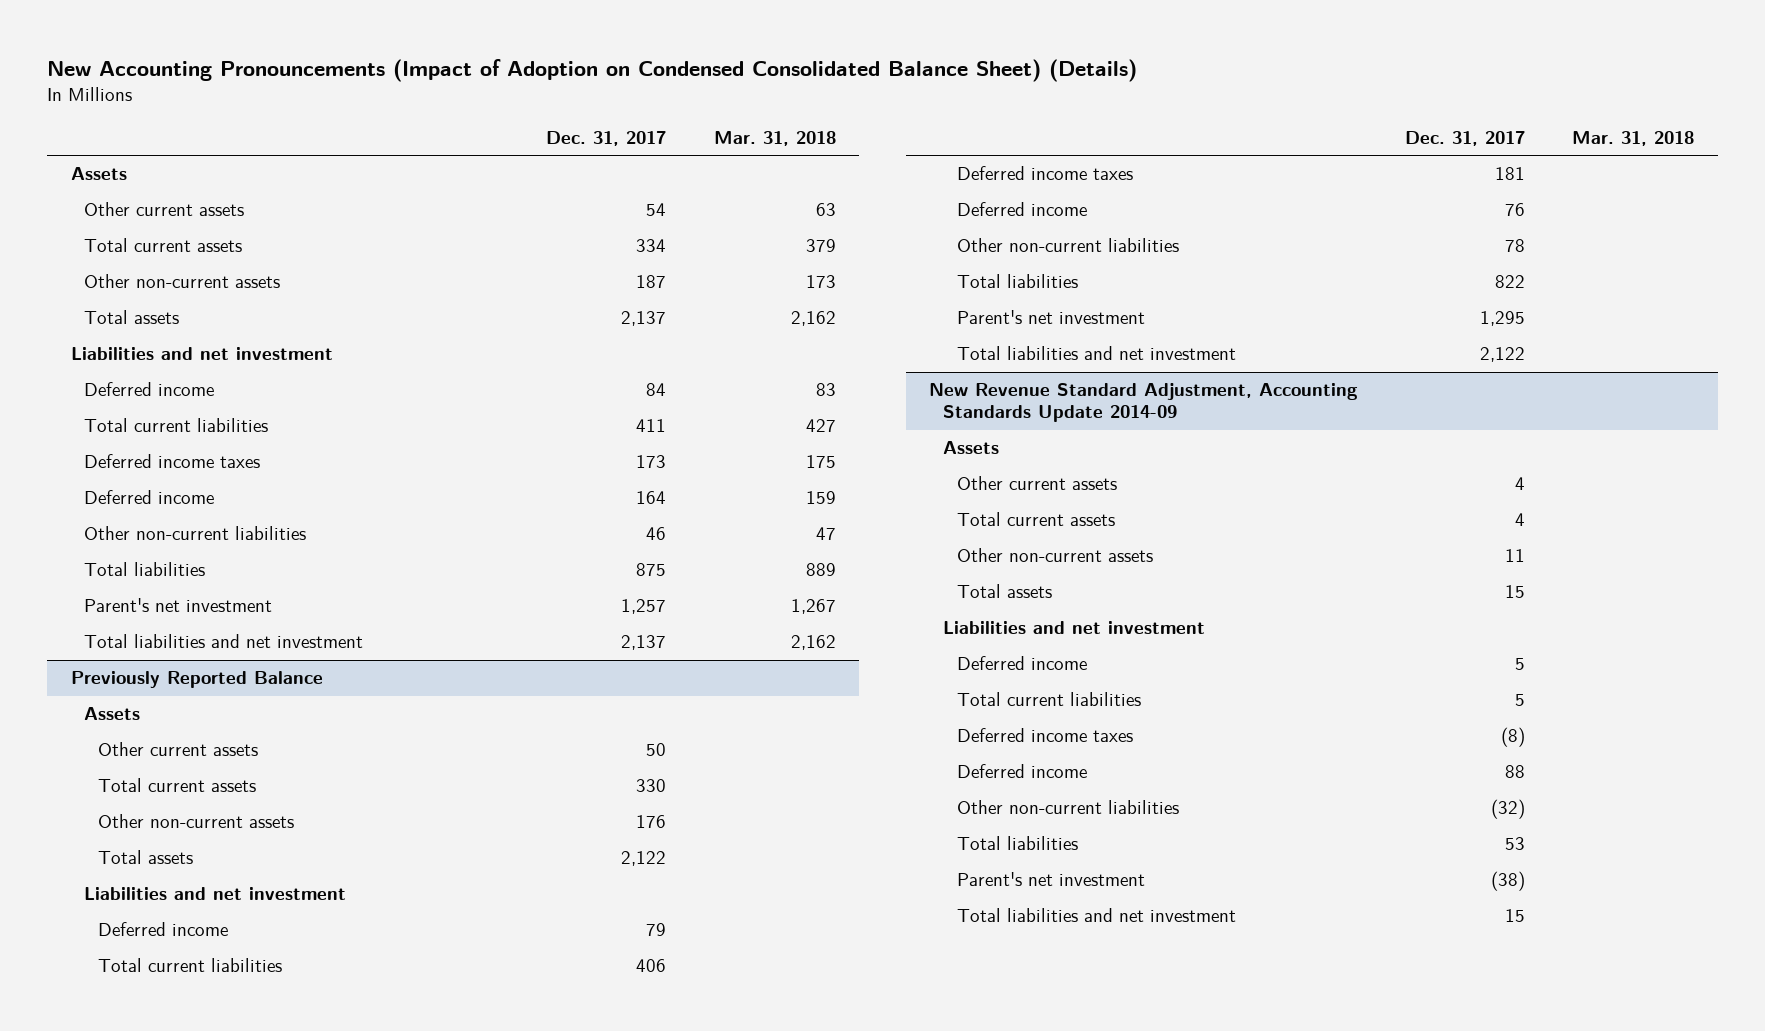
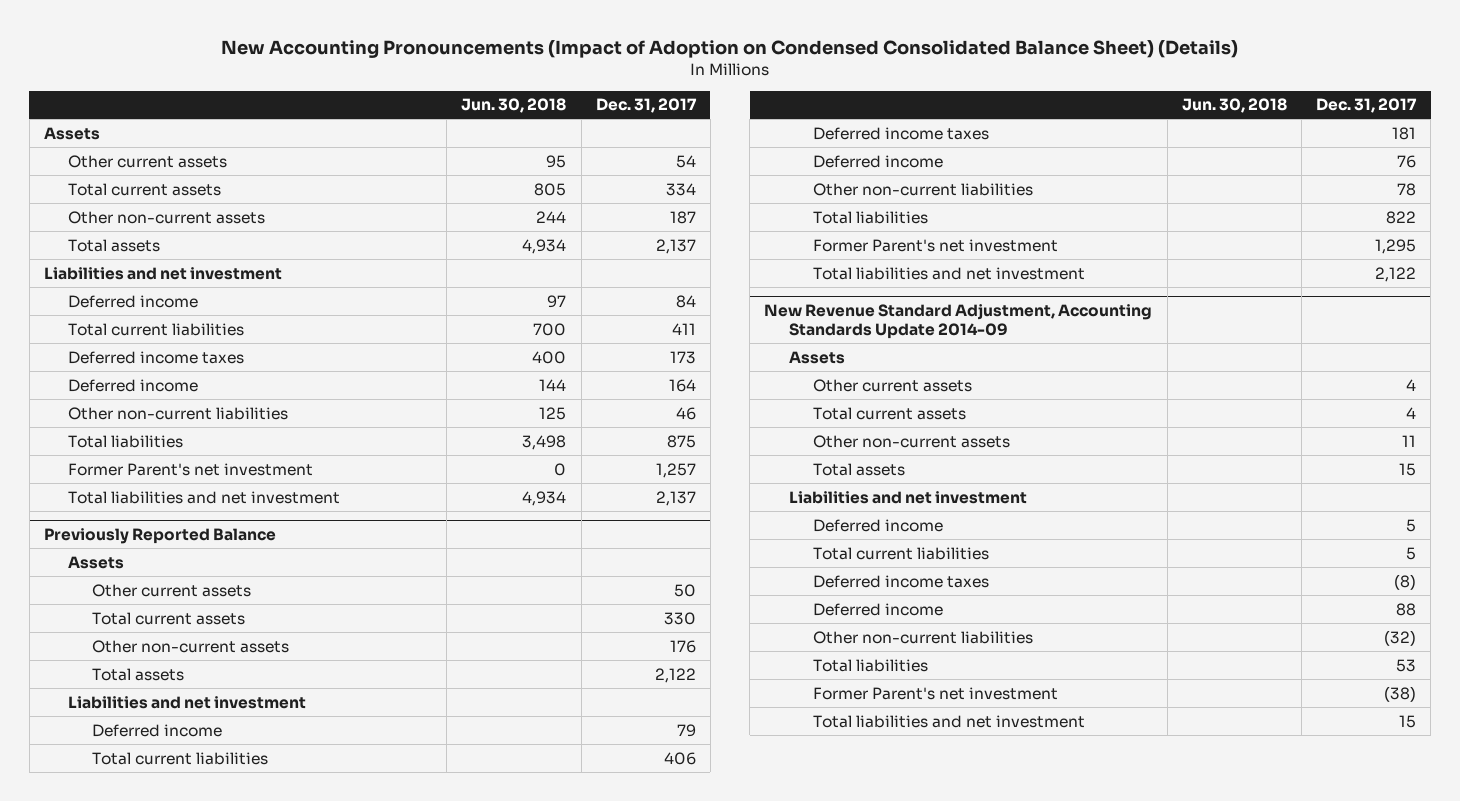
- | Dec. 31, 2017 | Mar. 31, 2018
+ | Jun. 30, 2018 | Dec. 31, 2017
- Parent's net investment | 1,257 | 1,267
+ Former Parent's net investment | 0 | 1,257
@ Previously Reported Balance
- Parent's net investment | 1,295 |
+ Former Parent's net investment | | 1,295
@ New Revenue Standard Adjustment, Accounting Standards Update 2014-09
- Parent's net investment | (38) |
+ Former Parent's net investment | | (38)

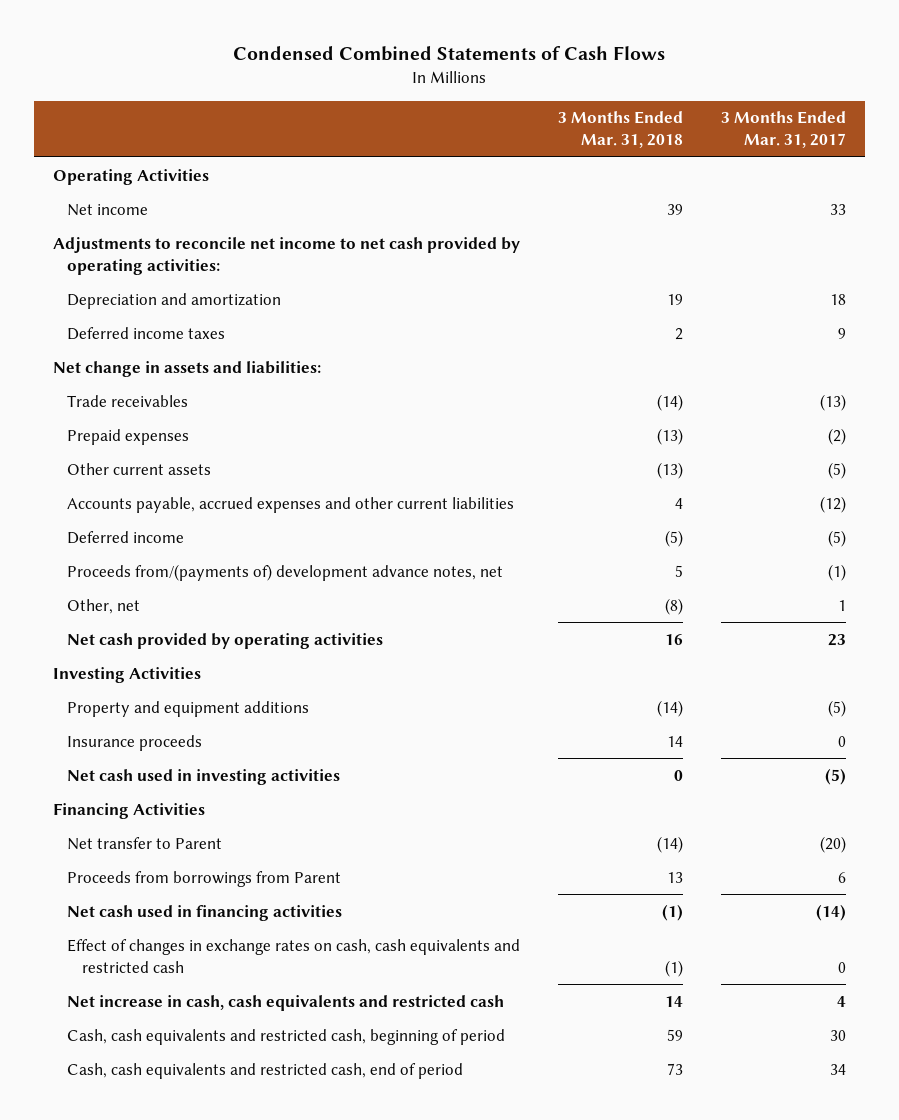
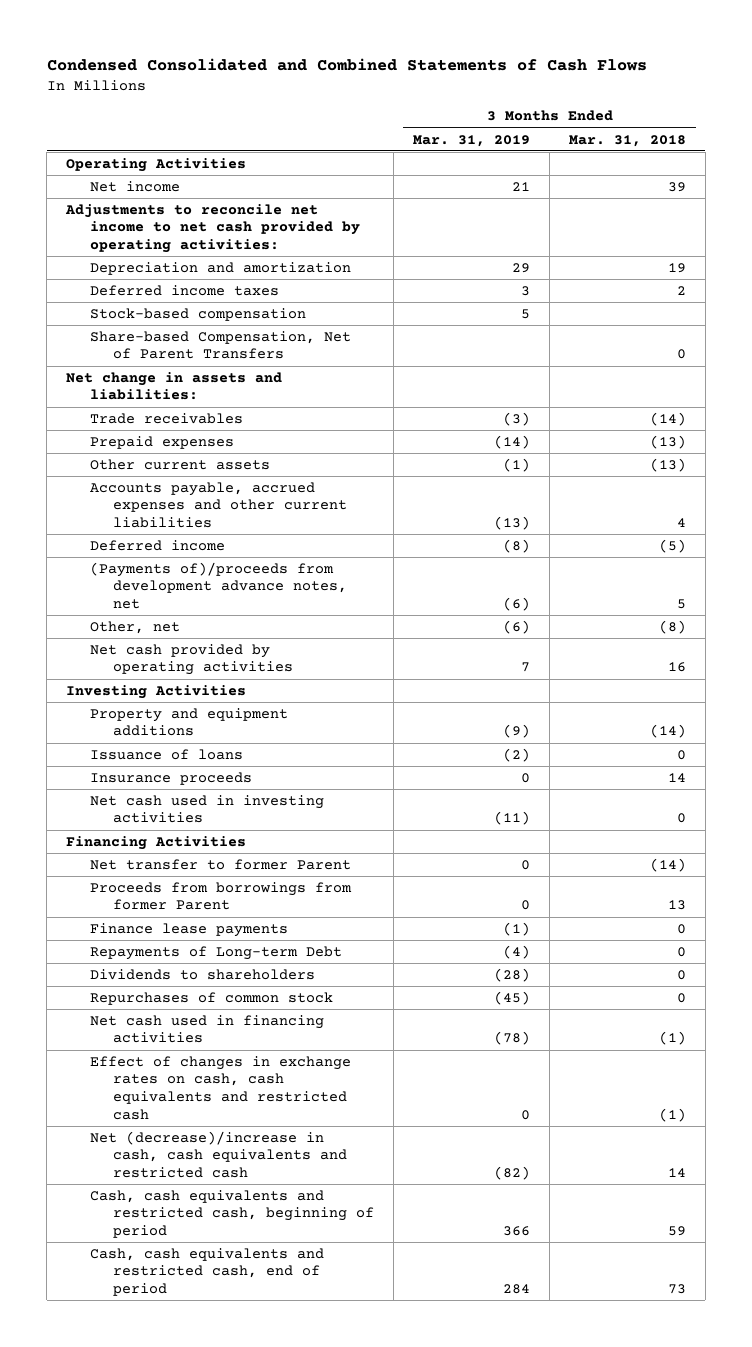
- Condensed Combined Statements of Cash Flows
+ Condensed Consolidated and Combined Statements of Cash Flows
- | 3 Months Ended Mar. 31, 2018 | 3 Months Ended Mar. 31, 2017
+ | 3 Months Ended Mar. 31, 2019 | 3 Months Ended Mar. 31, 2018
+ Stock-based compensation | 5 |
+ Share-based Compensation, Net of Parent Transfers | | 0
- Proceeds from/(payments of) development advance notes, net | 5 | (1)
+ (Payments of)/proceeds from development advance notes, net | (6) | 5
+ Issuance of loans | (2) | 0
- Net transfer to Parent | (14) | (20)
- Proceeds from borrowings from Parent | 13 | 6
+ Net transfer to former Parent | 0 | (14)
+ Proceeds from borrowings from former Parent | 0 | 13
+ Finance lease payments | (1) | 0
+ Repayments of Long-term Debt | (4) | 0
+ Dividends to shareholders | (28) | 0
+ Repurchases of common stock | (45) | 0
- Net increase in cash, cash equivalents and restricted cash | 14 | 4
+ Net (decrease)/increase in cash, cash equivalents and restricted cash | (82) | 14

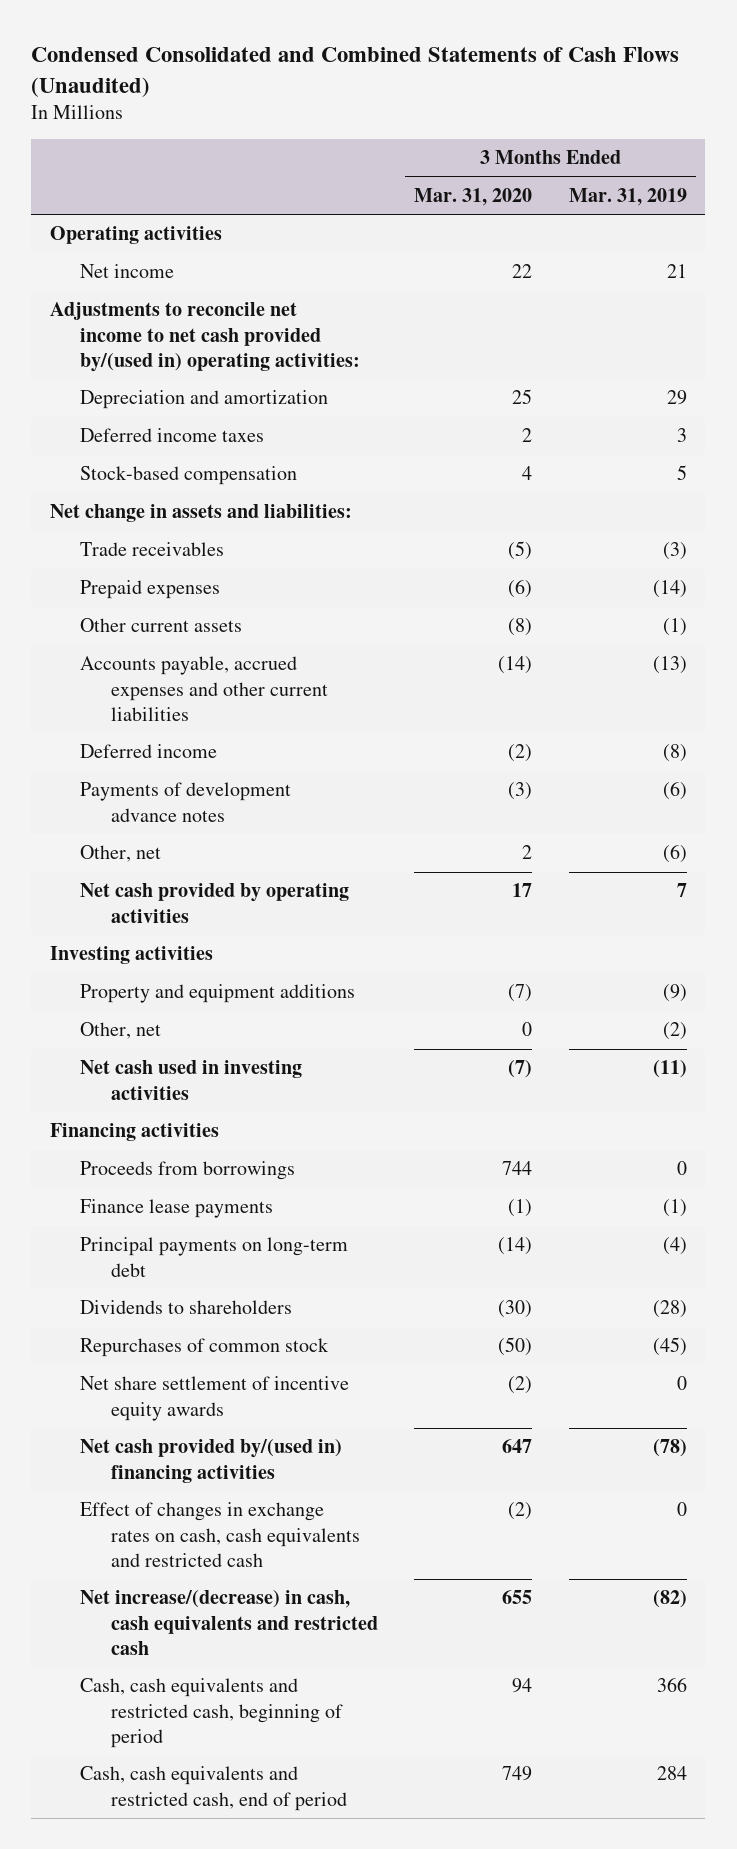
- Condensed Consolidated and Combined Statements of Cash Flows
+ Condensed Consolidated and Combined Statements of Cash Flows (Unaudited)
- | 3 Months Ended Mar. 31, 2019 | 3 Months Ended Mar. 31, 2018
+ | 3 Months Ended Mar. 31, 2020 | 3 Months Ended Mar. 31, 2019
- Operating Activities
+ Operating activities
- Adjustments to reconcile net income to net cash provided by operating activities:
+ Adjustments to reconcile net income to net cash provided by/(used in) operating activities:
- Share-based Compensation, Net of Parent Transfers | | 0
- (Payments of)/proceeds from development advance notes, net | (6) | 5
+ Payments of development advance notes | (3) | (6)
- Investing Activities
+ Investing activities
- Issuance of loans | (2) | 0
- Insurance proceeds | 0 | 14
+ Other, net | 0 | (2)
- Financing Activities
- Net transfer to former Parent | 0 | (14)
- Proceeds from borrowings from former Parent | 0 | 13
+ Financing activities
+ Proceeds from borrowings | 744 | 0
- Repayments of Long-term Debt | (4) | 0
+ Principal payments on long-term debt | (14) | (4)
- Net cash used in financing activities | (78) | (1)
+ Net share settlement of incentive equity awards | (2) | 0
+ Net cash provided by/(used in) financing activities | 647 | (78)
- Net (decrease)/increase in cash, cash equivalents and restricted cash | (82) | 14
+ Net increase/(decrease) in cash, cash equivalents and restricted cash | 655 | (82)

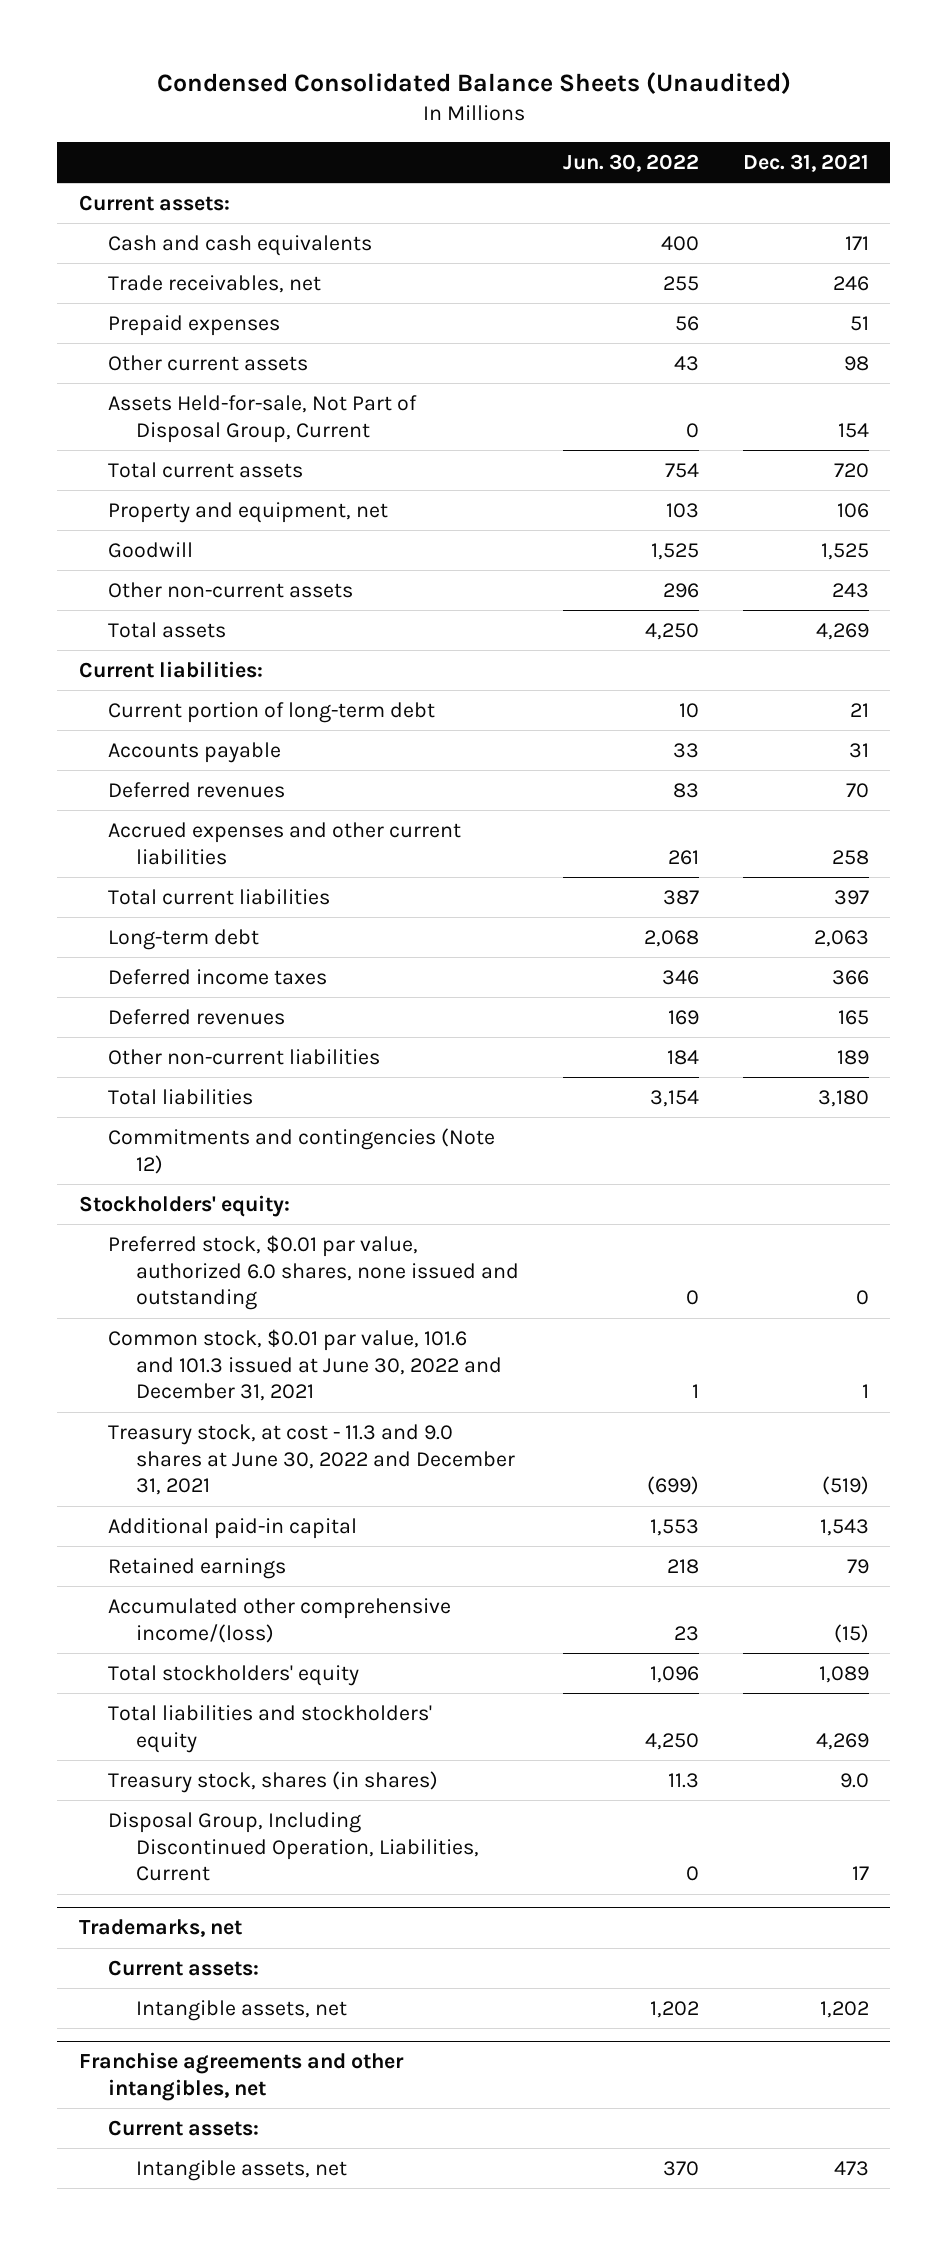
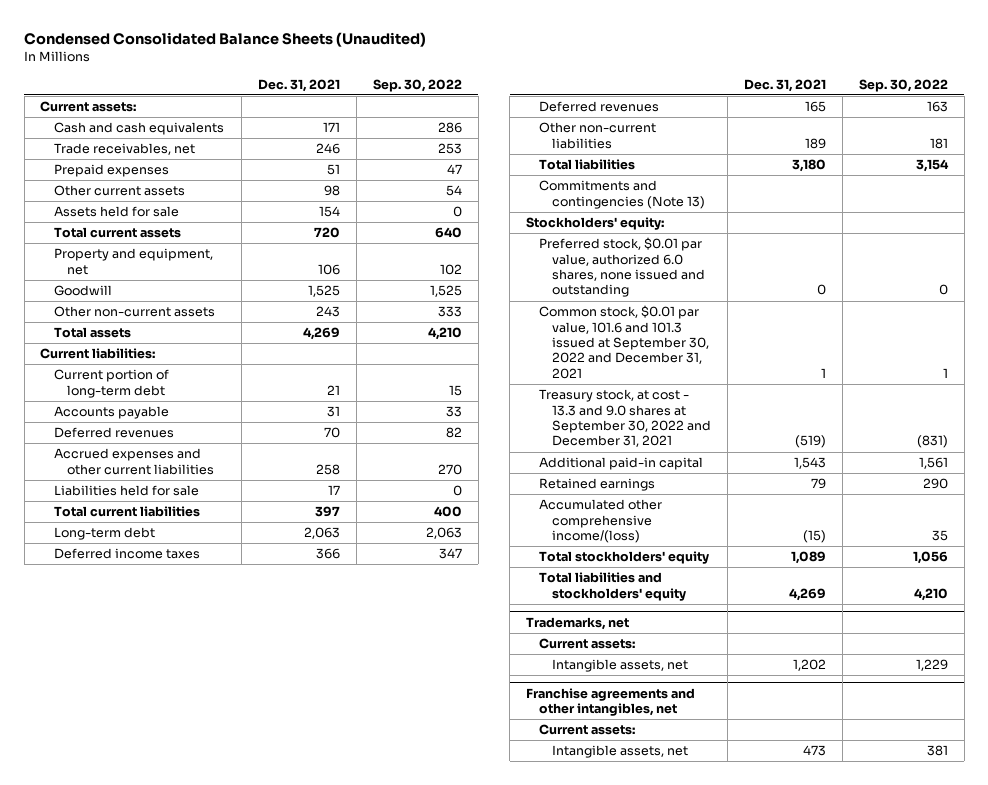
- | Jun. 30, 2022 | Dec. 31, 2021
+ | Dec. 31, 2021 | Sep. 30, 2022
- Assets Held-for-sale, Not Part of Disposal Group, Current | 0 | 154
+ Assets held for sale | 154 | 0
+ Liabilities held for sale | 17 | 0
- Commitments and contingencies (Note 12)
+ Commitments and contingencies (Note 13)
- Common stock, $0.01 par value, 101.6 and 101.3 issued at June 30, 2022 and December 31, 2021 | 1 | 1
- Treasury stock, at cost - 11.3 and 9.0 shares at June 30, 2022 and December 31, 2021 | (699) | (519)
+ Common stock, $0.01 par value, 101.6 and 101.3 issued at September 30, 2022 and December 31, 2021 | 1 | 1
+ Treasury stock, at cost - 13.3 and 9.0 shares at September 30, 2022 and December 31, 2021 | (519) | (831)
- Treasury stock, shares (in shares) | 11.3 | 9.0
- Disposal Group, Including Discontinued Operation, Liabilities, Current | 0 | 17

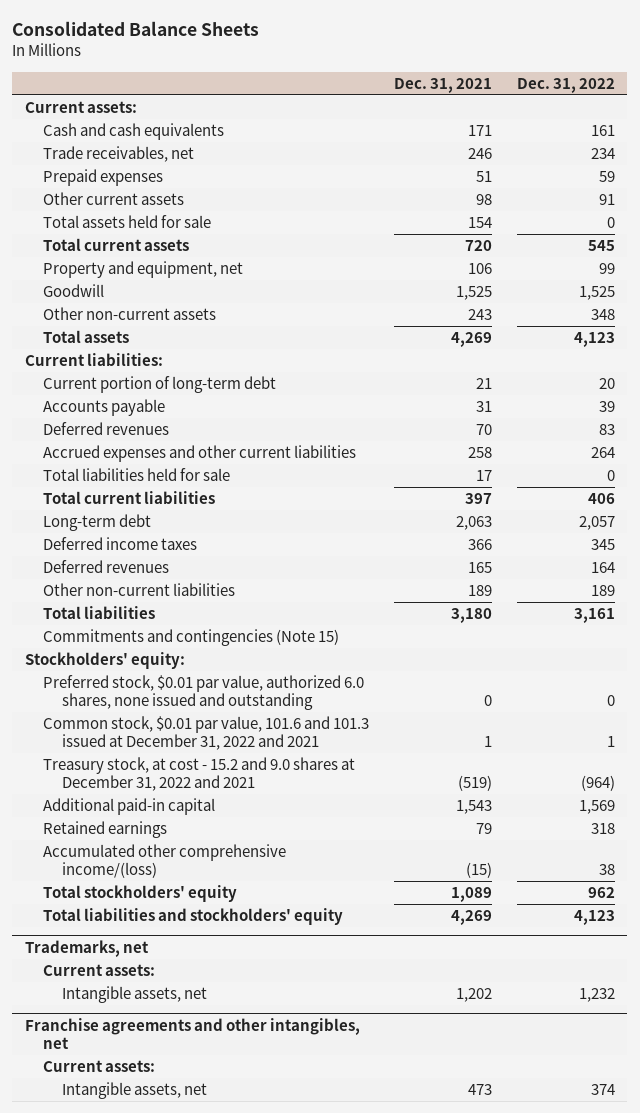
- Condensed Consolidated Balance Sheets (Unaudited)
+ Consolidated Balance Sheets
- | Dec. 31, 2021 | Sep. 30, 2022
+ | Dec. 31, 2021 | Dec. 31, 2022
- Assets held for sale | 154 | 0
+ Total assets held for sale | 154 | 0
- Liabilities held for sale | 17 | 0
+ Total liabilities held for sale | 17 | 0
- Commitments and contingencies (Note 13)
+ Commitments and contingencies (Note 15)
- Common stock, $0.01 par value, 101.6 and 101.3 issued at September 30, 2022 and December 31, 2021 | 1 | 1
- Treasury stock, at cost - 13.3 and 9.0 shares at September 30, 2022 and December 31, 2021 | (519) | (831)
+ Common stock, $0.01 par value, 101.6 and 101.3 issued at December 31, 2022 and 2021 | 1 | 1
+ Treasury stock, at cost - 15.2 and 9.0 shares at December 31, 2022 and 2021 | (519) | (964)

